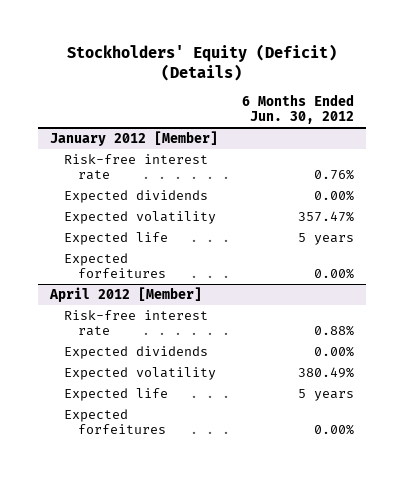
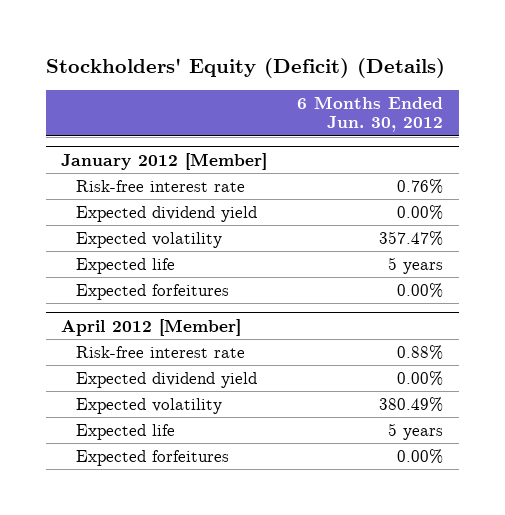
@ January 2012 [Member]
- Expected dividends | 0.00%
+ Expected dividend yield | 0.00%
@ April 2012 [Member]
- Expected dividends | 0.00%
+ Expected dividend yield | 0.00%

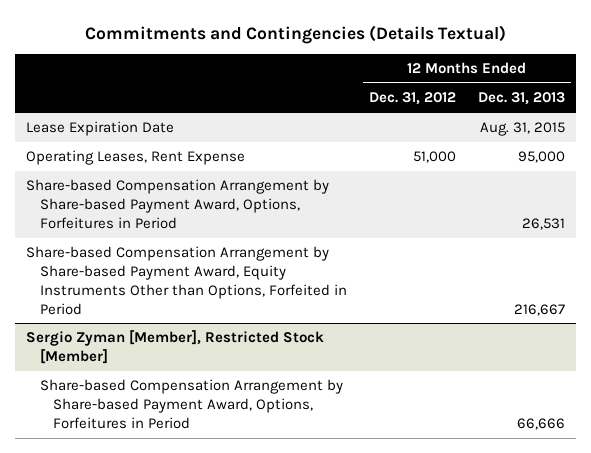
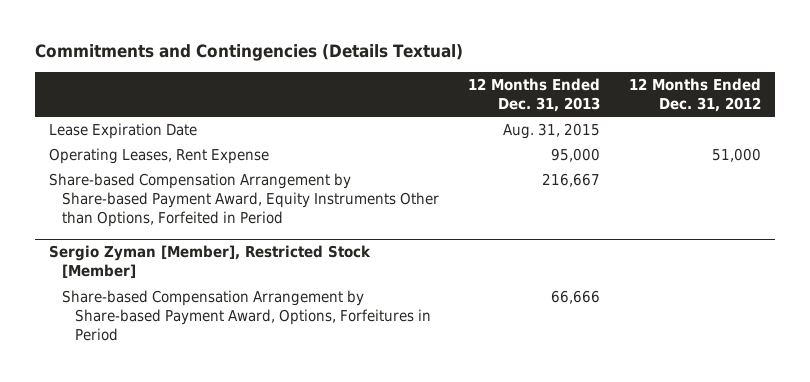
- | 12 Months Ended Dec. 31, 2012 | 12 Months Ended Dec. 31, 2013
+ | 12 Months Ended Dec. 31, 2013 | 12 Months Ended Dec. 31, 2012
- Share-based Compensation Arrangement by Share-based Payment Award, Options, Forfeitures in Period | | 26,531

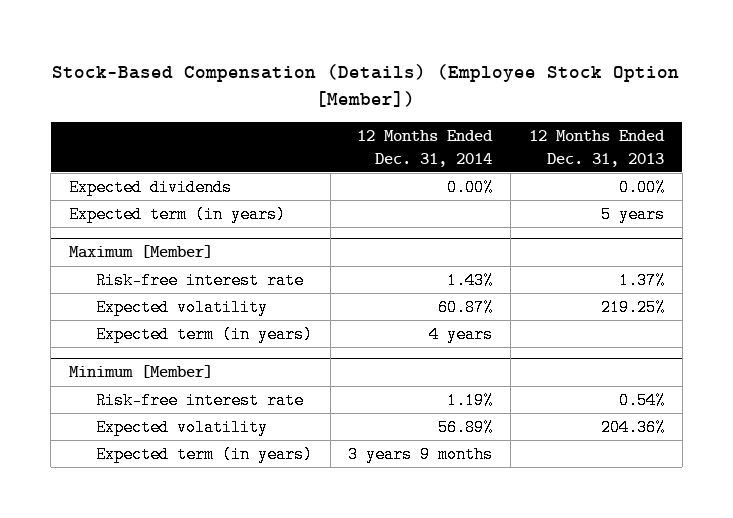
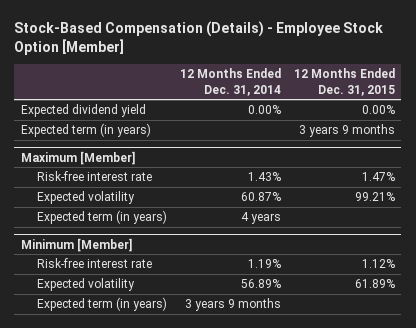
- Stock-Based Compensation (Details) (Employee Stock Option [Member])
+ Stock-Based Compensation (Details) - Employee Stock Option [Member]
- | 12 Months Ended Dec. 31, 2014 | 12 Months Ended Dec. 31, 2013
+ | 12 Months Ended Dec. 31, 2014 | 12 Months Ended Dec. 31, 2015
- Expected dividends | 0.00% | 0.00%
+ Expected dividend yield | 0.00% | 0.00%

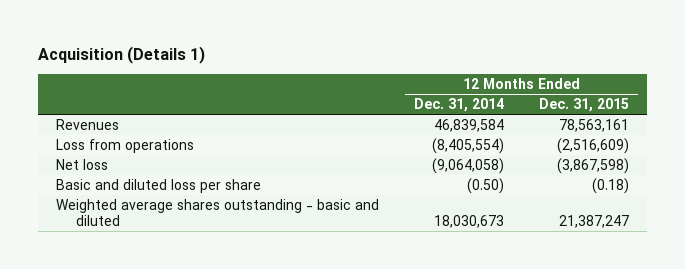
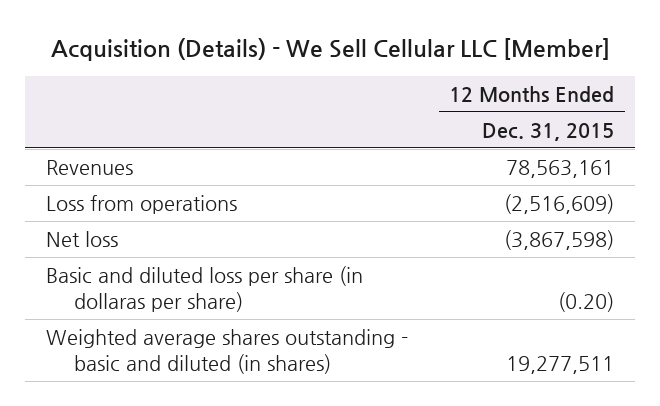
- Acquisition (Details 1)
+ Acquisition (Details) - We Sell Cellular LLC [Member]
- | 12 Months Ended Dec. 31, 2014 | 12 Months Ended Dec. 31, 2015
+ | 12 Months Ended Dec. 31, 2015
- Basic and diluted loss per share | (0.50) | (0.18)
- Weighted average shares outstanding - basic and diluted | 18,030,673 | 21,387,247
+ Basic and diluted loss per share (in dollaras per share) | (0.20)
+ Weighted average shares outstanding - basic and diluted (in shares) | 19,277,511

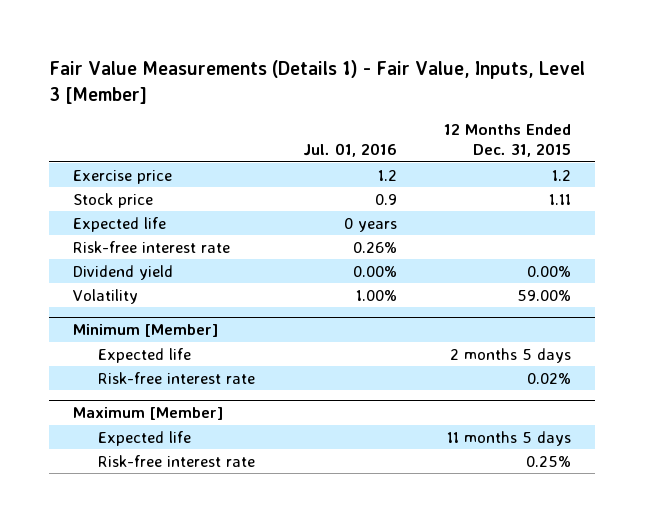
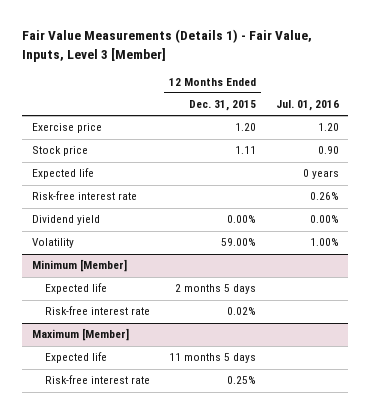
- | Jul. 01, 2016 | 12 Months Ended Dec. 31, 2015
+ | 12 Months Ended Dec. 31, 2015 | Jul. 01, 2016
- Exercise price | 1.2 | 1.2
- Stock price | 0.9 | 1.11
+ Exercise price | 1.20 | 1.20
+ Stock price | 1.11 | 0.90

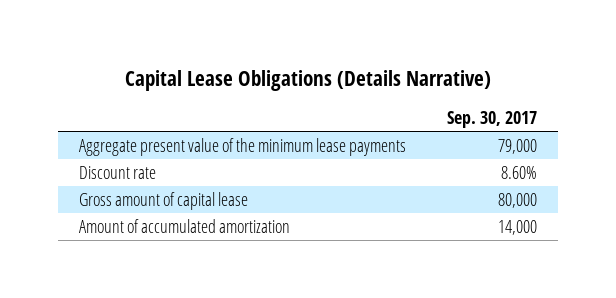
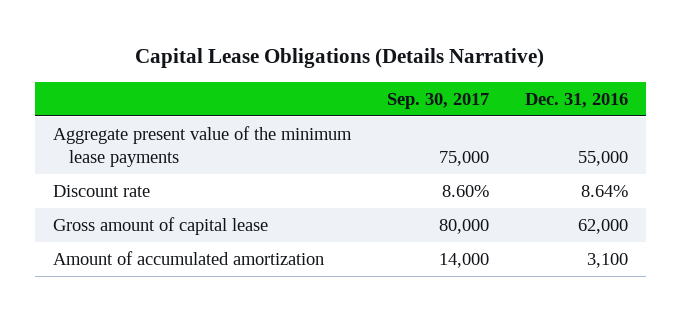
- | Sep. 30, 2017
+ | Sep. 30, 2017 | Dec. 31, 2016
- Aggregate present value of the minimum lease payments | 79,000
+ Aggregate present value of the minimum lease payments | 75,000 | 55,000

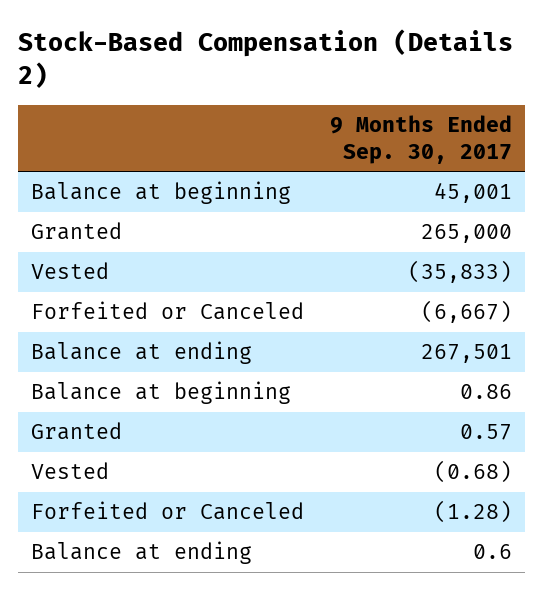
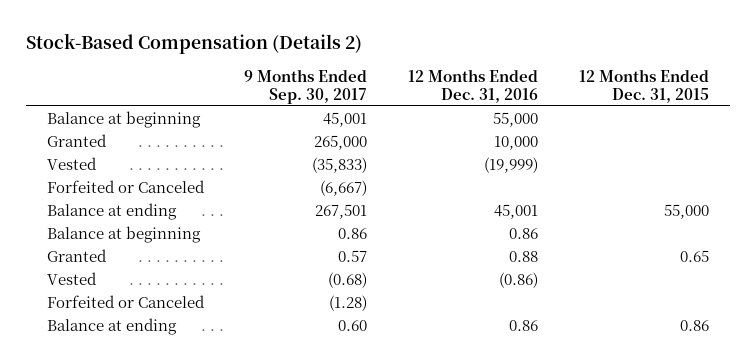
- | 9 Months Ended Sep. 30, 2017
+ | 9 Months Ended Sep. 30, 2017 | 12 Months Ended Dec. 31, 2016 | 12 Months Ended Dec. 31, 2015
- Balance at ending | 0.6
+ Balance at ending | 0.60 | 0.86 | 0.86

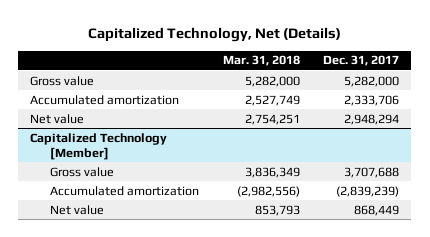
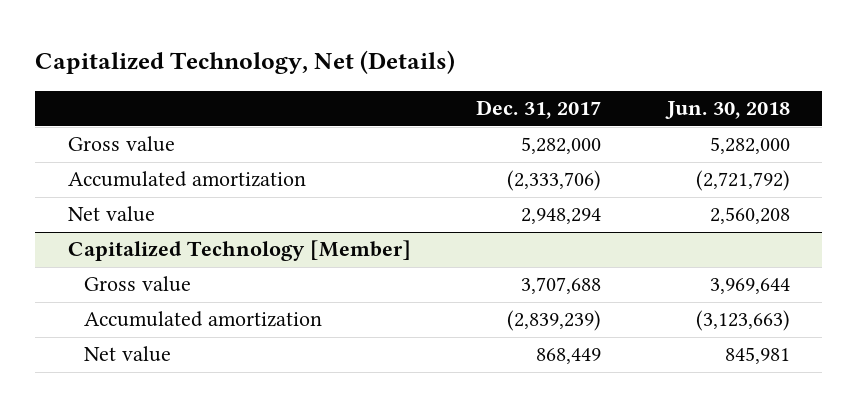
- | Mar. 31, 2018 | Dec. 31, 2017
+ | Dec. 31, 2017 | Jun. 30, 2018
- Accumulated amortization | 2,527,749 | 2,333,706
+ Accumulated amortization | (2,333,706) | (2,721,792)

